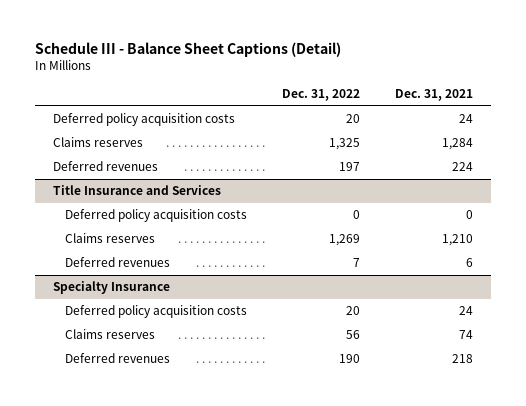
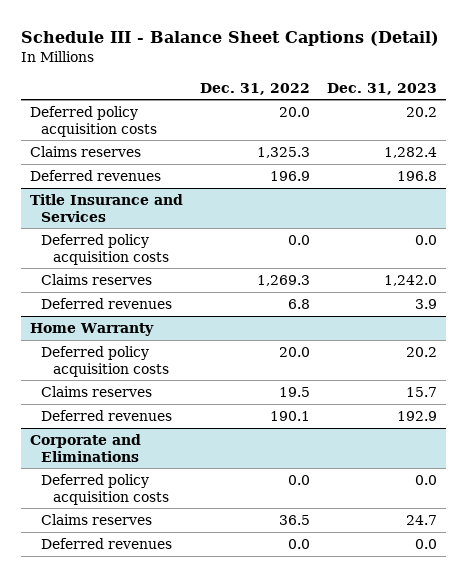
- | Dec. 31, 2022 | Dec. 31, 2021
+ | Dec. 31, 2022 | Dec. 31, 2023
- Deferred policy acquisition costs | 20 | 24
- Claims reserves | 1,325 | 1,284
- Deferred revenues | 197 | 224
+ Deferred policy acquisition costs | 20.0 | 20.2
+ Claims reserves | 1,325.3 | 1,282.4
+ Deferred revenues | 196.9 | 196.8
@ Title Insurance and Services
- Deferred policy acquisition costs | 0 | 0
- Claims reserves | 1,269 | 1,210
- Deferred revenues | 7 | 6
- Specialty Insurance
- Deferred policy acquisition costs | 20 | 24
- Claims reserves | 56 | 74
- Deferred revenues | 190 | 218
@ Title Insurance and Services
+ Deferred policy acquisition costs | 0.0 | 0.0
+ Claims reserves | 1,269.3 | 1,242.0
+ Deferred revenues | 6.8 | 3.9
+ Home Warranty
+ Deferred policy acquisition costs | 20.0 | 20.2
+ Claims reserves | 19.5 | 15.7
+ Deferred revenues | 190.1 | 192.9
+ Corporate and Eliminations
+ Deferred policy acquisition costs | 0.0 | 0.0
+ Claims reserves | 36.5 | 24.7
+ Deferred revenues | 0.0 | 0.0

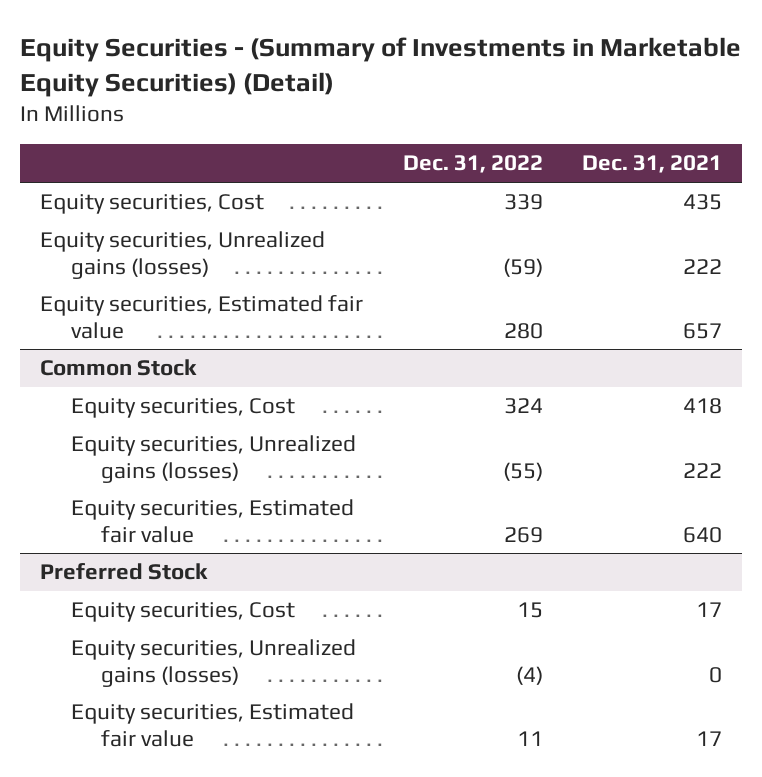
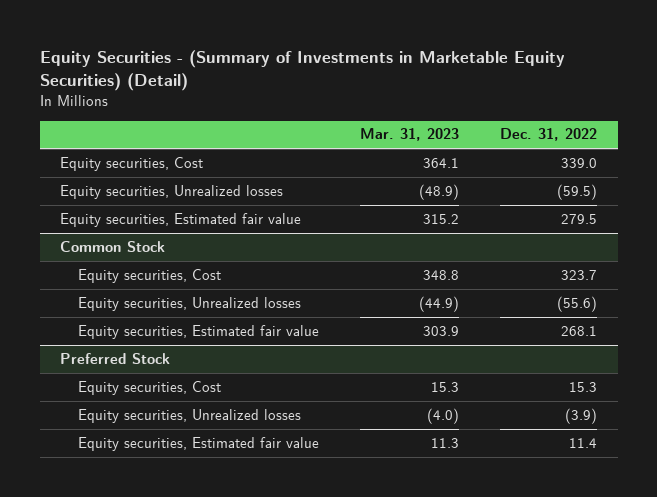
- | Dec. 31, 2022 | Dec. 31, 2021
+ | Mar. 31, 2023 | Dec. 31, 2022
- Equity securities, Cost | 339 | 435
- Equity securities, Unrealized gains (losses) | (59) | 222
- Equity securities, Estimated fair value | 280 | 657
+ Equity securities, Cost | 364.1 | 339.0
+ Equity securities, Unrealized losses | (48.9) | (59.5)
+ Equity securities, Estimated fair value | 315.2 | 279.5
@ Common Stock
- Equity securities, Cost | 324 | 418
- Equity securities, Unrealized gains (losses) | (55) | 222
- Equity securities, Estimated fair value | 269 | 640
+ Equity securities, Cost | 348.8 | 323.7
+ Equity securities, Unrealized losses | (44.9) | (55.6)
+ Equity securities, Estimated fair value | 303.9 | 268.1
@ Preferred Stock
- Equity securities, Cost | 15 | 17
- Equity securities, Unrealized gains (losses) | (4) | 0
- Equity securities, Estimated fair value | 11 | 17
+ Equity securities, Cost | 15.3 | 15.3
+ Equity securities, Unrealized losses | (4.0) | (3.9)
+ Equity securities, Estimated fair value | 11.3 | 11.4

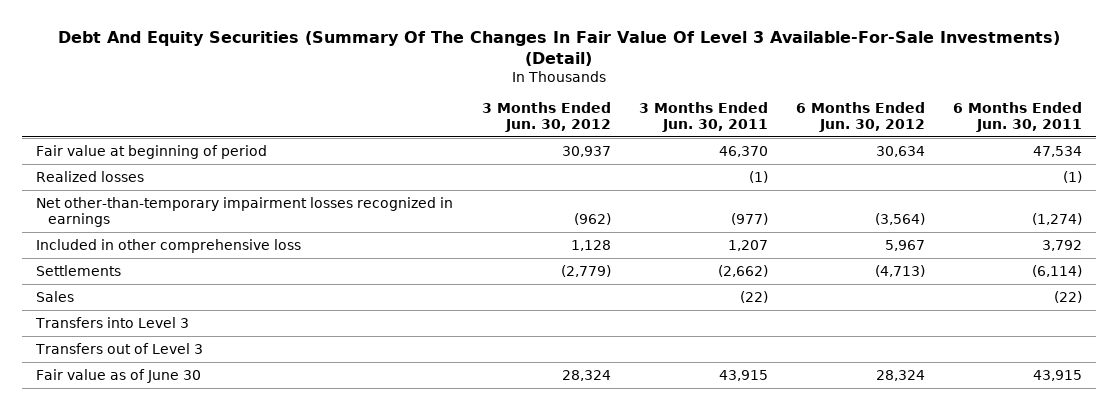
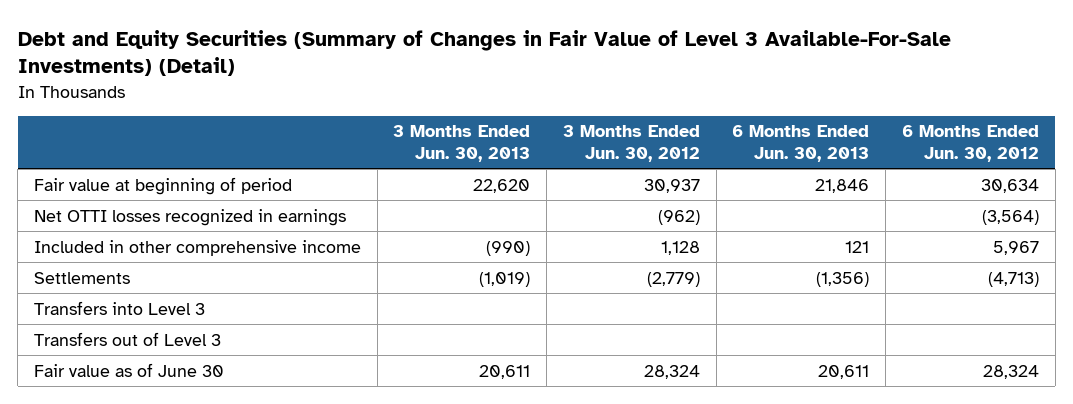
- Debt And Equity Securities (Summary Of The Changes In Fair Value Of Level 3 Available-For-Sale Investments) (Detail)
+ Debt and Equity Securities (Summary of Changes in Fair Value of Level 3 Available-For-Sale Investments) (Detail)
- | 3 Months Ended Jun. 30, 2012 | 3 Months Ended Jun. 30, 2011 | 6 Months Ended Jun. 30, 2012 | 6 Months Ended Jun. 30, 2011
+ | 3 Months Ended Jun. 30, 2013 | 3 Months Ended Jun. 30, 2012 | 6 Months Ended Jun. 30, 2013 | 6 Months Ended Jun. 30, 2012
- Realized losses | | (1) | | (1)
- Net other-than-temporary impairment losses recognized in earnings | (962) | (977) | (3,564) | (1,274)
- Included in other comprehensive loss | 1,128 | 1,207 | 5,967 | 3,792
+ Net OTTI losses recognized in earnings | | (962) | | (3,564)
+ Included in other comprehensive income | (990) | 1,128 | 121 | 5,967
- Sales | | (22) | | (22)

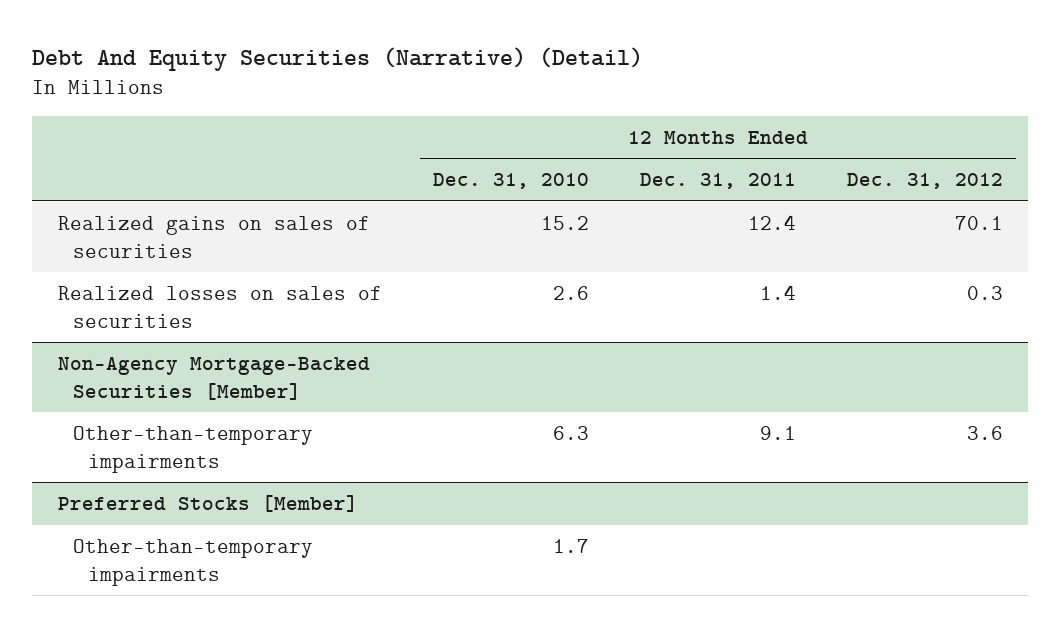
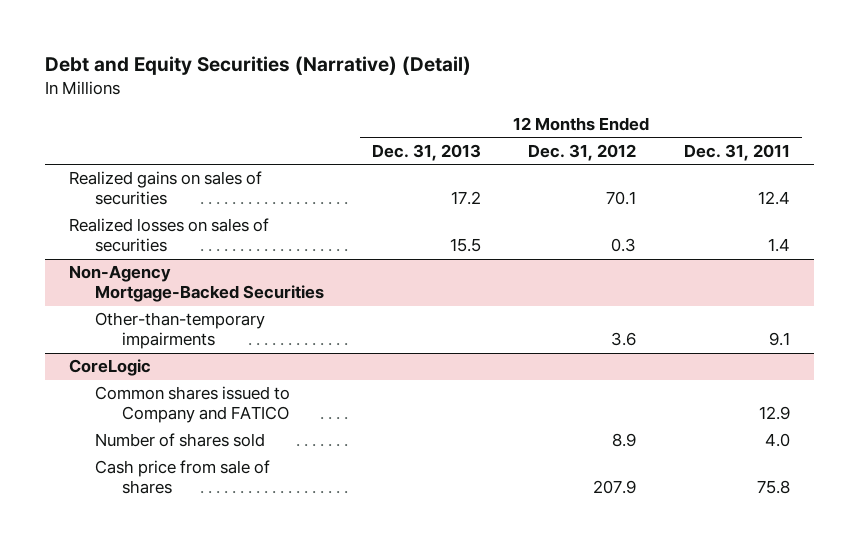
- Debt And Equity Securities (Narrative) (Detail)
+ Debt and Equity Securities (Narrative) (Detail)
- | 12 Months Ended Dec. 31, 2010 | 12 Months Ended Dec. 31, 2011 | 12 Months Ended Dec. 31, 2012
+ | 12 Months Ended Dec. 31, 2013 | 12 Months Ended Dec. 31, 2012 | 12 Months Ended Dec. 31, 2011
- Non-Agency Mortgage-Backed Securities [Member]
+ Non-Agency Mortgage-Backed Securities
- Preferred Stocks [Member]
- Other-than-temporary impairments | 1.7 | |
+ CoreLogic
+ Common shares issued to Company and FATICO | | | 12.9
+ Number of shares sold | | 8.9 | 4.0
+ Cash price from sale of shares | | 207.9 | 75.8

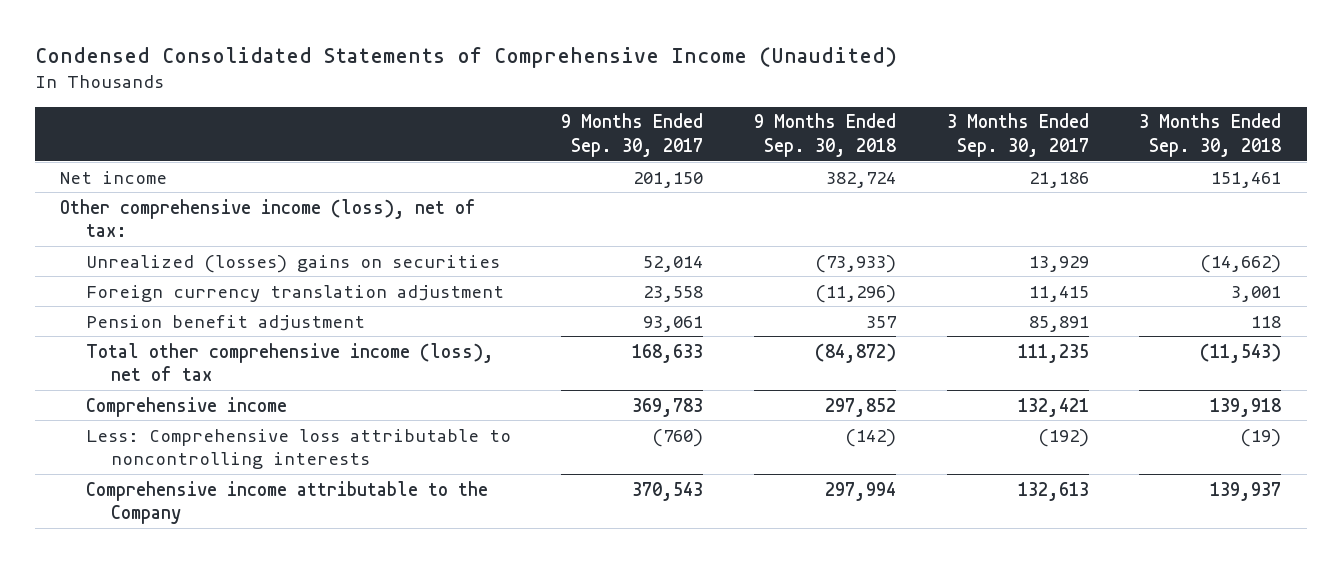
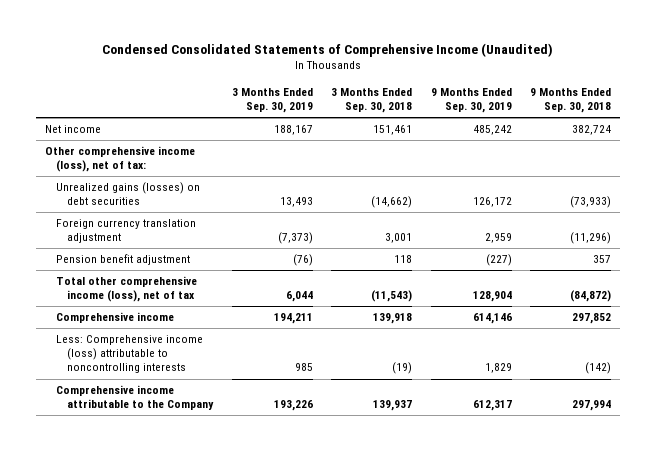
- | 9 Months Ended Sep. 30, 2017 | 9 Months Ended Sep. 30, 2018 | 3 Months Ended Sep. 30, 2017 | 3 Months Ended Sep. 30, 2018
+ | 3 Months Ended Sep. 30, 2019 | 3 Months Ended Sep. 30, 2018 | 9 Months Ended Sep. 30, 2019 | 9 Months Ended Sep. 30, 2018
- Unrealized (losses) gains on securities | 52,014 | (73,933) | 13,929 | (14,662)
+ Unrealized gains (losses) on debt securities | 13,493 | (14,662) | 126,172 | (73,933)
- Less: Comprehensive loss attributable to noncontrolling interests | (760) | (142) | (192) | (19)
+ Less: Comprehensive income (loss) attributable to noncontrolling interests | 985 | (19) | 1,829 | (142)

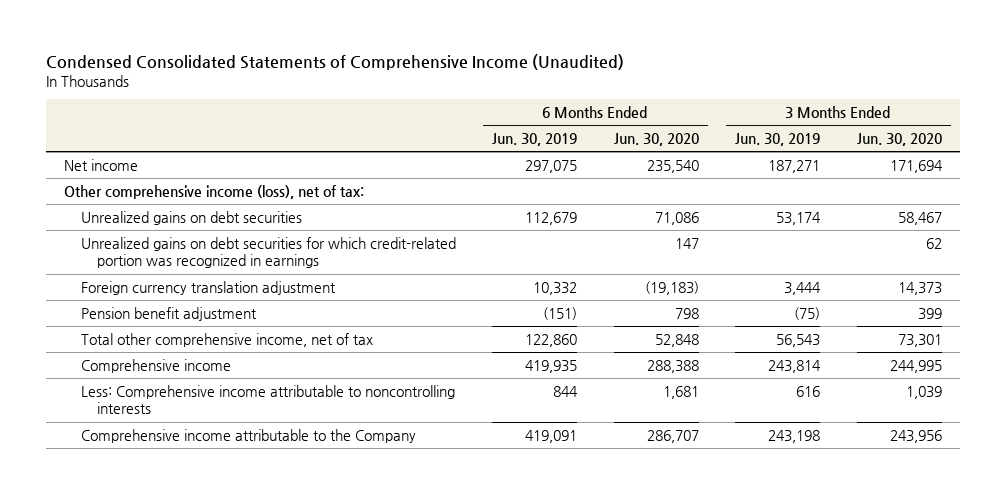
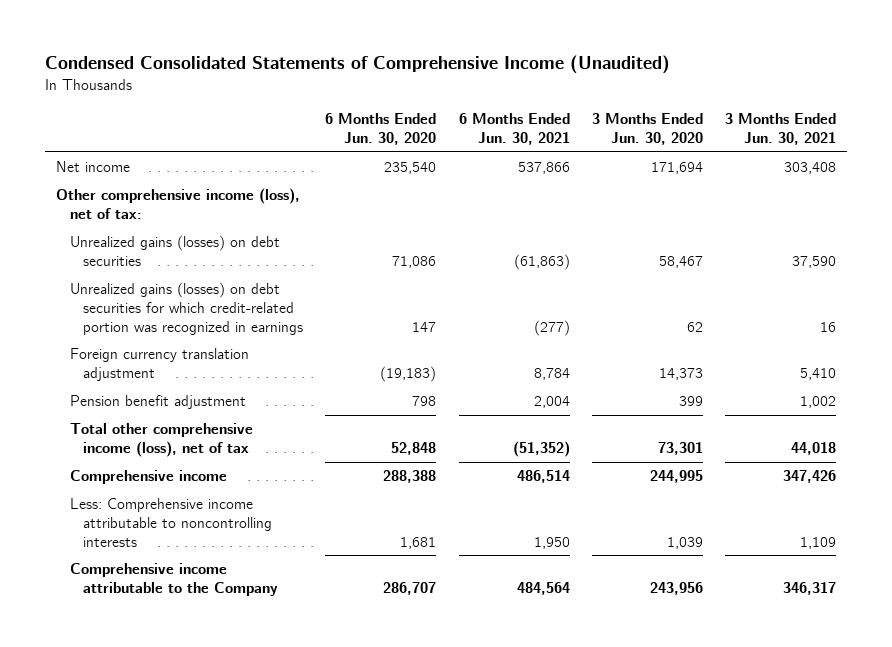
- | 6 Months Ended Jun. 30, 2019 | 6 Months Ended Jun. 30, 2020 | 3 Months Ended Jun. 30, 2019 | 3 Months Ended Jun. 30, 2020
+ | 6 Months Ended Jun. 30, 2020 | 6 Months Ended Jun. 30, 2021 | 3 Months Ended Jun. 30, 2020 | 3 Months Ended Jun. 30, 2021
- Unrealized gains on debt securities | 112,679 | 71,086 | 53,174 | 58,467
- Unrealized gains on debt securities for which credit-related portion was recognized in earnings | | 147 | | 62
+ Unrealized gains (losses) on debt securities | 71,086 | (61,863) | 58,467 | 37,590
+ Unrealized gains (losses) on debt securities for which credit-related portion was recognized in earnings | 147 | (277) | 62 | 16
- Total other comprehensive income, net of tax | 122,860 | 52,848 | 56,543 | 73,301
+ Total other comprehensive income (loss), net of tax | 52,848 | (51,352) | 73,301 | 44,018

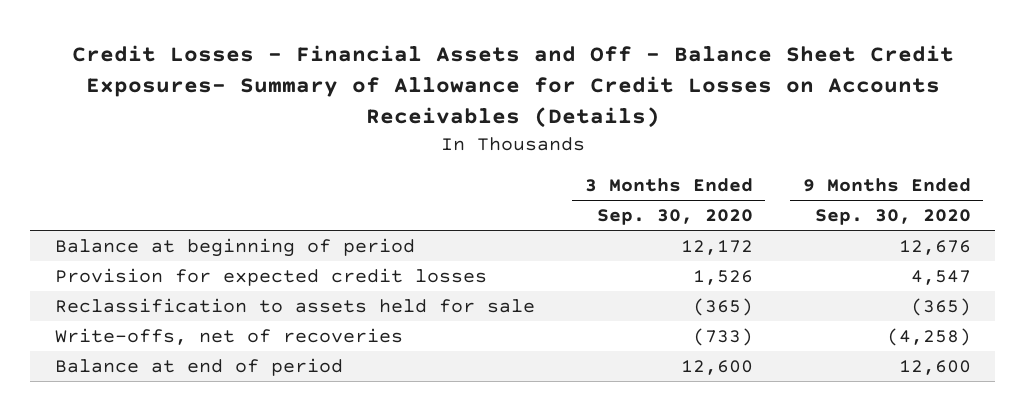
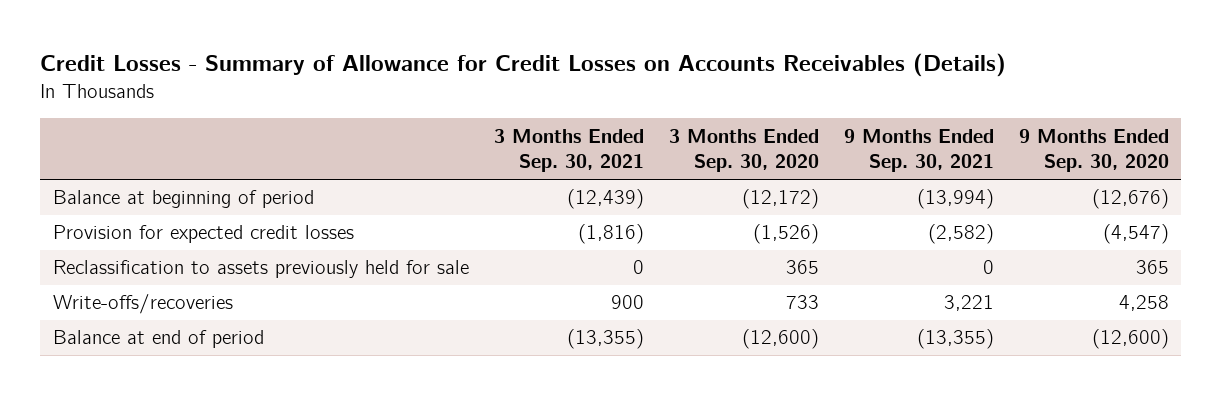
- Credit Losses - Financial Assets and Off - Balance Sheet Credit Exposures- Summary of Allowance for Credit Losses on Accounts Receivables (Details)
+ Credit Losses - Summary of Allowance for Credit Losses on Accounts Receivables (Details)
- | 3 Months Ended Sep. 30, 2020 | 9 Months Ended Sep. 30, 2020
+ | 3 Months Ended Sep. 30, 2021 | 3 Months Ended Sep. 30, 2020 | 9 Months Ended Sep. 30, 2021 | 9 Months Ended Sep. 30, 2020
- Balance at beginning of period | 12,172 | 12,676
- Provision for expected credit losses | 1,526 | 4,547
- Reclassification to assets held for sale | (365) | (365)
- Write-offs, net of recoveries | (733) | (4,258)
- Balance at end of period | 12,600 | 12,600
+ Balance at beginning of period | (12,439) | (12,172) | (13,994) | (12,676)
+ Provision for expected credit losses | (1,816) | (1,526) | (2,582) | (4,547)
+ Reclassification to assets previously held for sale | 0 | 365 | 0 | 365
+ Write-offs/recoveries | 900 | 733 | 3,221 | 4,258
+ Balance at end of period | (13,355) | (12,600) | (13,355) | (12,600)

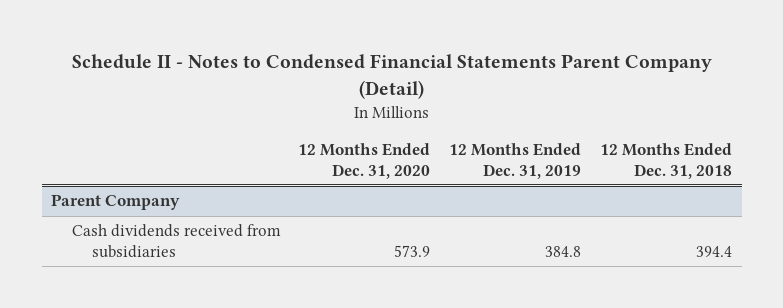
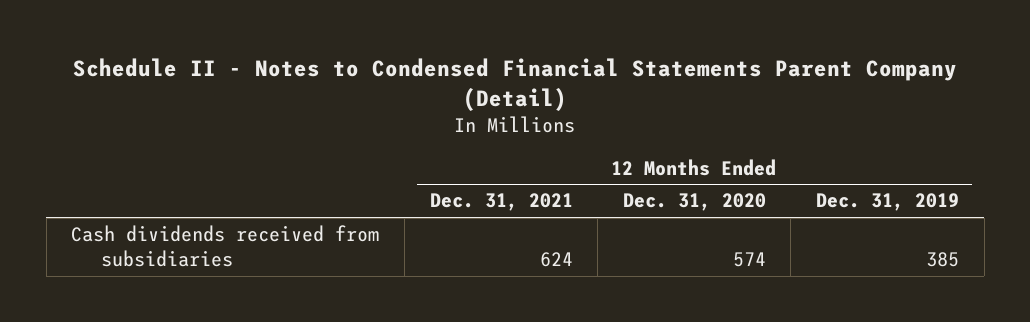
- | 12 Months Ended Dec. 31, 2020 | 12 Months Ended Dec. 31, 2019 | 12 Months Ended Dec. 31, 2018
+ | 12 Months Ended Dec. 31, 2021 | 12 Months Ended Dec. 31, 2020 | 12 Months Ended Dec. 31, 2019
- Parent Company
- Cash dividends received from subsidiaries | 573.9 | 384.8 | 394.4
+ Cash dividends received from subsidiaries | 624 | 574 | 385

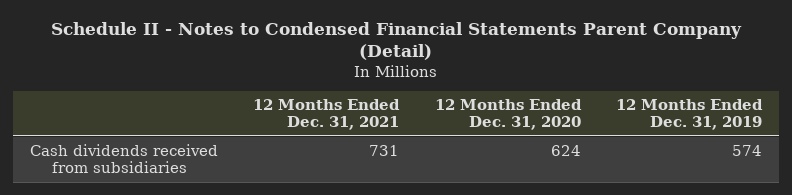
- Cash dividends received from subsidiaries | 624 | 574 | 385
+ Cash dividends received from subsidiaries | 731 | 624 | 574

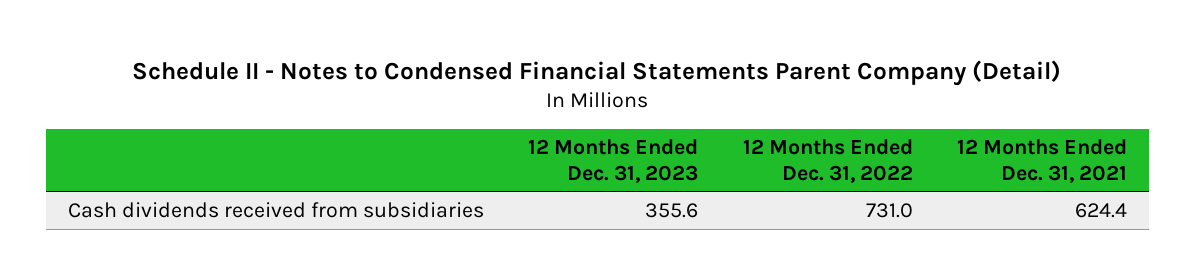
- | 12 Months Ended Dec. 31, 2021 | 12 Months Ended Dec. 31, 2020 | 12 Months Ended Dec. 31, 2019
+ | 12 Months Ended Dec. 31, 2023 | 12 Months Ended Dec. 31, 2022 | 12 Months Ended Dec. 31, 2021
- Cash dividends received from subsidiaries | 731 | 624 | 574
+ Cash dividends received from subsidiaries | 355.6 | 731.0 | 624.4

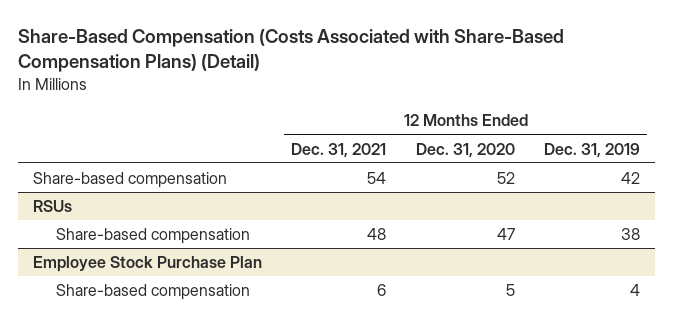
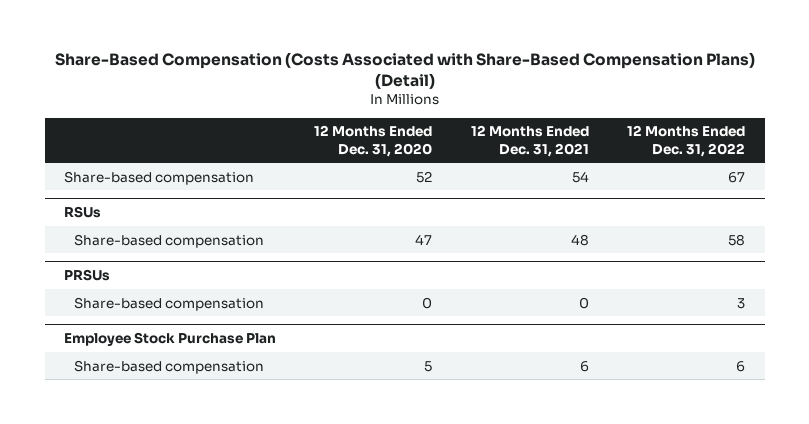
- | 12 Months Ended Dec. 31, 2021 | 12 Months Ended Dec. 31, 2020 | 12 Months Ended Dec. 31, 2019
+ | 12 Months Ended Dec. 31, 2020 | 12 Months Ended Dec. 31, 2021 | 12 Months Ended Dec. 31, 2022
+ PRSUs
+ Share-based compensation | 0 | 0 | 3

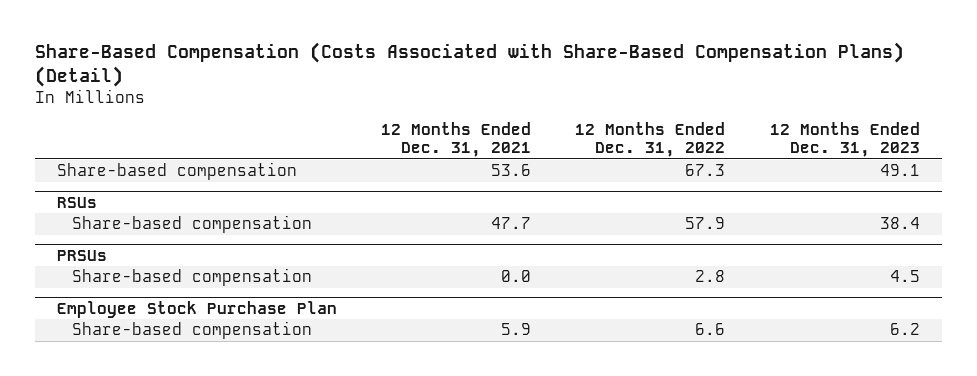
- | 12 Months Ended Dec. 31, 2020 | 12 Months Ended Dec. 31, 2021 | 12 Months Ended Dec. 31, 2022
+ | 12 Months Ended Dec. 31, 2021 | 12 Months Ended Dec. 31, 2022 | 12 Months Ended Dec. 31, 2023
- Share-based compensation | 52 | 54 | 67
+ Share-based compensation | 53.6 | 67.3 | 49.1
@ RSUs
- Share-based compensation | 47 | 48 | 58
+ Share-based compensation | 47.7 | 57.9 | 38.4
@ PRSUs
- Share-based compensation | 0 | 0 | 3
+ Share-based compensation | 0.0 | 2.8 | 4.5
@ Employee Stock Purchase Plan
- Share-based compensation | 5 | 6 | 6
+ Share-based compensation | 5.9 | 6.6 | 6.2

